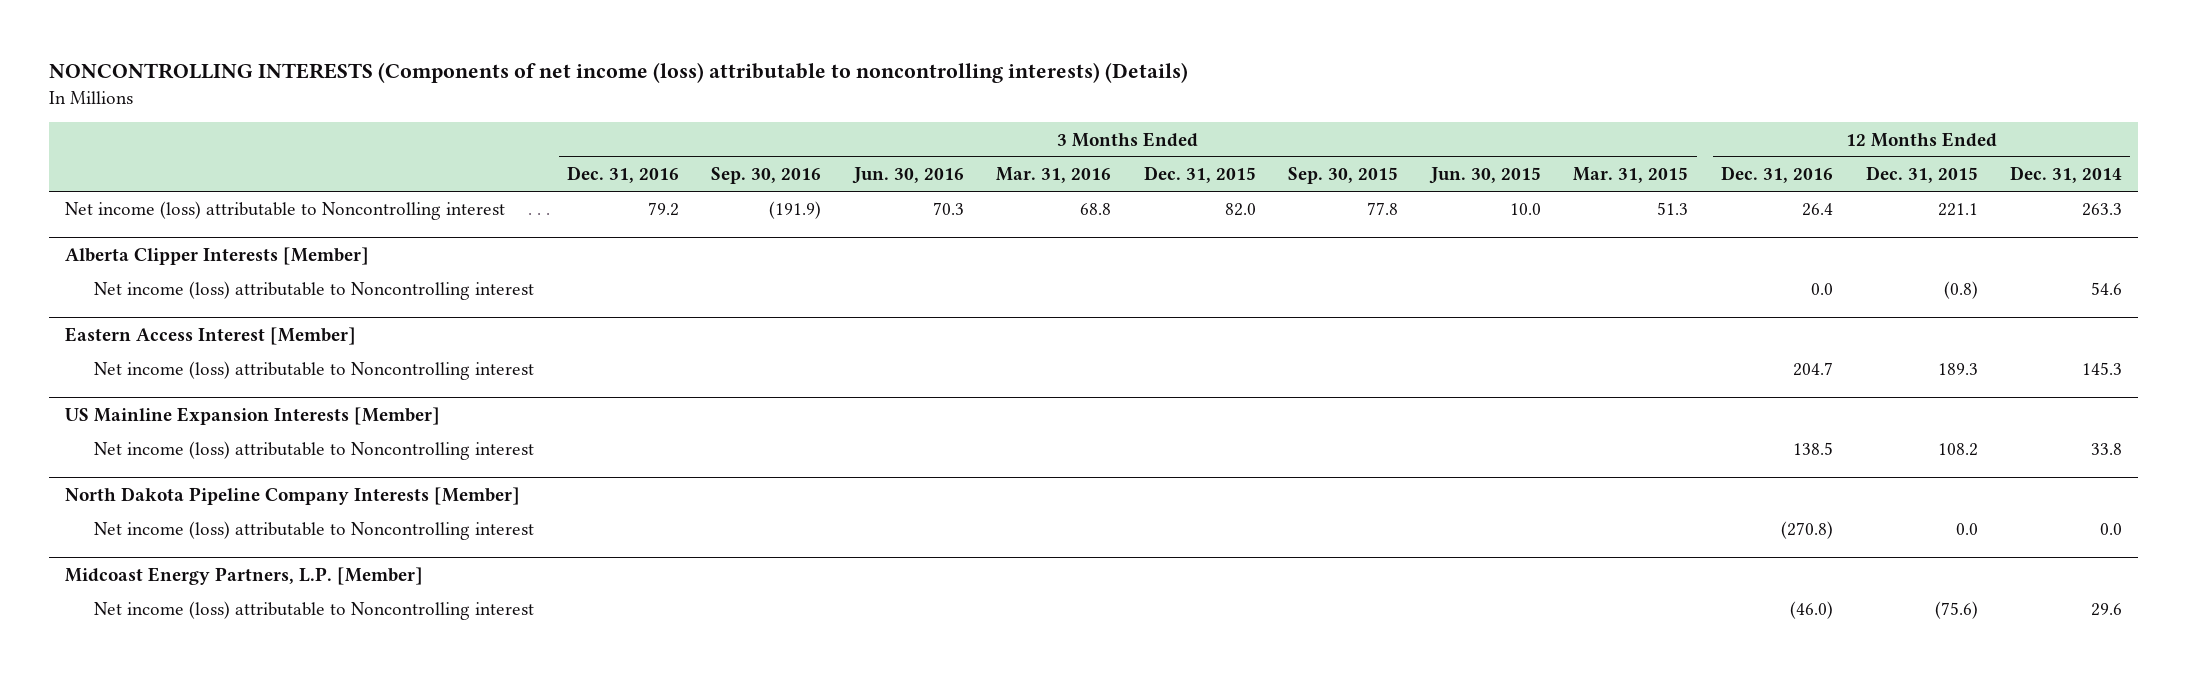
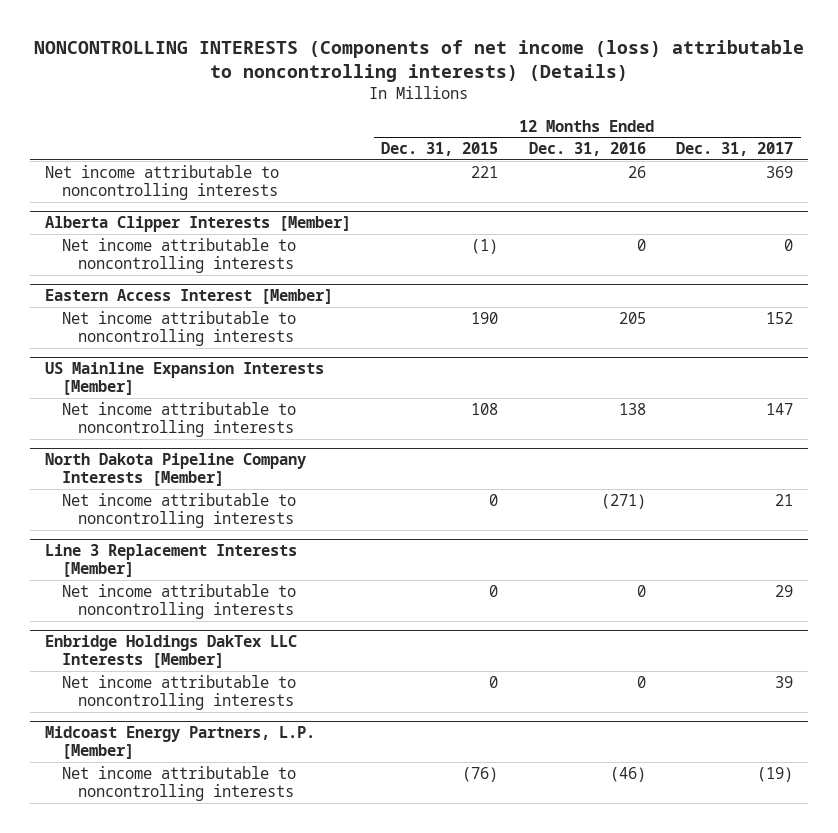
- | 3 Months Ended Dec. 31, 2016 | 3 Months Ended Sep. 30, 2016 | 3 Months Ended Jun. 30, 2016 | 3 Months Ended Mar. 31, 2016 | 3 Months Ended Dec. 31, 2015 | 3 Months Ended Sep. 30, 2015 | 3 Months Ended Jun. 30, 2015 | 3 Months Ended Mar. 31, 2015 | 12 Months Ended Dec. 31, 2016 | 12 Months Ended Dec. 31, 2015 | 12 Months Ended Dec. 31, 2014
+ | 12 Months Ended Dec. 31, 2015 | 12 Months Ended Dec. 31, 2016 | 12 Months Ended Dec. 31, 2017
- Net income (loss) attributable to Noncontrolling interest | 79.2 | (191.9) | 70.3 | 68.8 | 82.0 | 77.8 | 10.0 | 51.3 | 26.4 | 221.1 | 263.3
+ Net income attributable to noncontrolling interests | 221 | 26 | 369
@ Alberta Clipper Interests [Member]
- Net income (loss) attributable to Noncontrolling interest | | | | | | | | | 0.0 | (0.8) | 54.6
+ Net income attributable to noncontrolling interests | (1) | 0 | 0
@ Eastern Access Interest [Member]
- Net income (loss) attributable to Noncontrolling interest | | | | | | | | | 204.7 | 189.3 | 145.3
+ Net income attributable to noncontrolling interests | 190 | 205 | 152
@ US Mainline Expansion Interests [Member]
- Net income (loss) attributable to Noncontrolling interest | | | | | | | | | 138.5 | 108.2 | 33.8
+ Net income attributable to noncontrolling interests | 108 | 138 | 147
@ North Dakota Pipeline Company Interests [Member]
- Net income (loss) attributable to Noncontrolling interest | | | | | | | | | (270.8) | 0.0 | 0.0
+ Net income attributable to noncontrolling interests | 0 | (271) | 21
+ Line 3 Replacement Interests [Member]
+ Net income attributable to noncontrolling interests | 0 | 0 | 29
+ Enbridge Holdings DakTex LLC Interests [Member]
+ Net income attributable to noncontrolling interests | 0 | 0 | 39
@ Midcoast Energy Partners, L.P. [Member]
- Net income (loss) attributable to Noncontrolling interest | | | | | | | | | (46.0) | (75.6) | 29.6
+ Net income attributable to noncontrolling interests | (76) | (46) | (19)

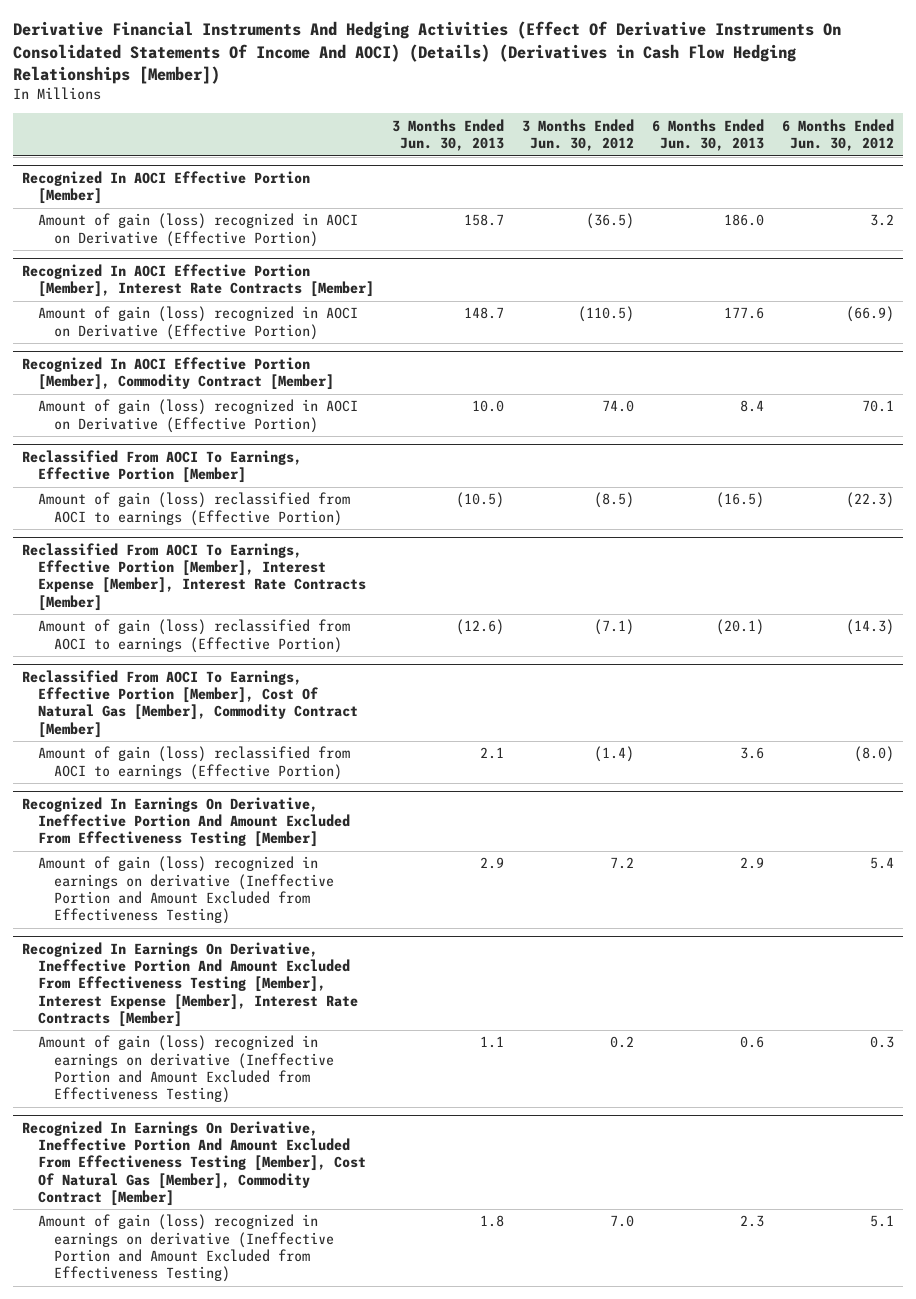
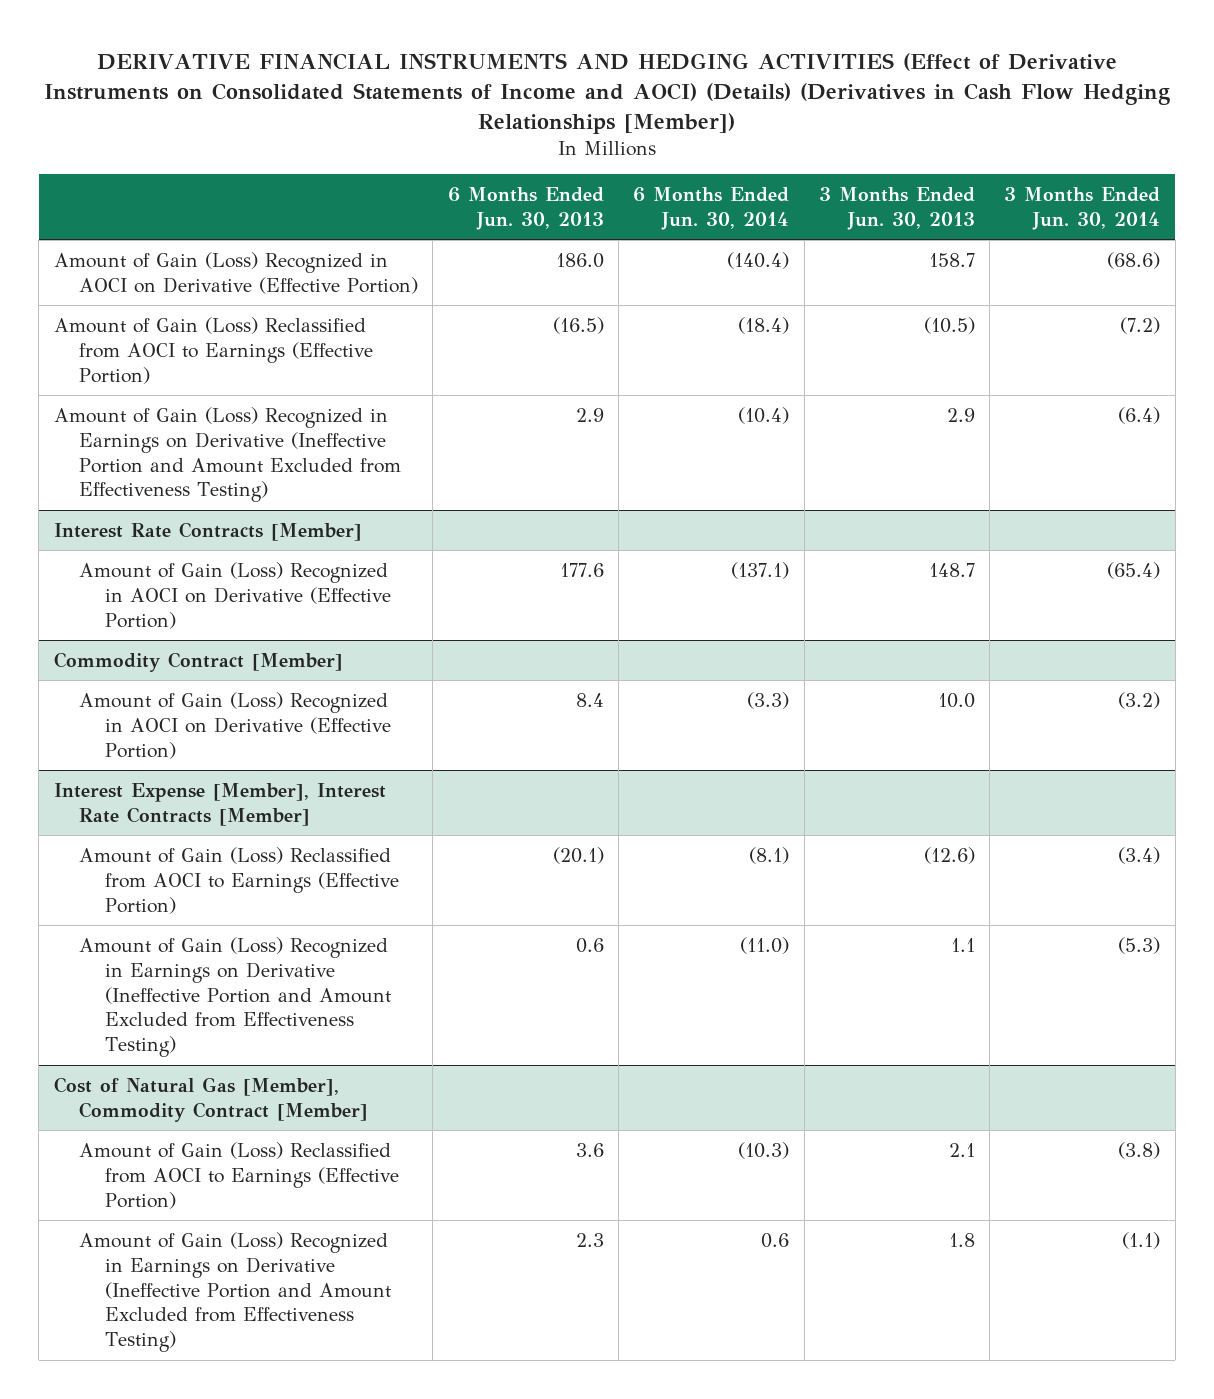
- Derivative Financial Instruments And Hedging Activities (Effect Of Derivative Instruments On Consolidated Statements Of Income And AOCI) (Details) (Derivatives in Cash Flow Hedging Relationships [Member])
+ DERIVATIVE FINANCIAL INSTRUMENTS AND HEDGING ACTIVITIES (Effect of Derivative Instruments on Consolidated Statements of Income and AOCI) (Details) (Derivatives in Cash Flow Hedging Relationships [Member])
- | 3 Months Ended Jun. 30, 2013 | 3 Months Ended Jun. 30, 2012 | 6 Months Ended Jun. 30, 2013 | 6 Months Ended Jun. 30, 2012
+ | 6 Months Ended Jun. 30, 2013 | 6 Months Ended Jun. 30, 2014 | 3 Months Ended Jun. 30, 2013 | 3 Months Ended Jun. 30, 2014
- Recognized In AOCI Effective Portion [Member]
- Amount of gain (loss) recognized in AOCI on Derivative (Effective Portion) | 158.7 | (36.5) | 186.0 | 3.2
- Recognized In AOCI Effective Portion [Member], Interest Rate Contracts [Member]
- Amount of gain (loss) recognized in AOCI on Derivative (Effective Portion) | 148.7 | (110.5) | 177.6 | (66.9)
- Recognized In AOCI Effective Portion [Member], Commodity Contract [Member]
- Amount of gain (loss) recognized in AOCI on Derivative (Effective Portion) | 10.0 | 74.0 | 8.4 | 70.1
- Reclassified From AOCI To Earnings, Effective Portion [Member]
- Amount of gain (loss) reclassified from AOCI to earnings (Effective Portion) | (10.5) | (8.5) | (16.5) | (22.3)
- Reclassified From AOCI To Earnings, Effective Portion [Member], Interest Expense [Member], Interest Rate Contracts [Member]
- Amount of gain (loss) reclassified from AOCI to earnings (Effective Portion) | (12.6) | (7.1) | (20.1) | (14.3)
- Reclassified From AOCI To Earnings, Effective Portion [Member], Cost Of Natural Gas [Member], Commodity Contract [Member]
- Amount of gain (loss) reclassified from AOCI to earnings (Effective Portion) | 2.1 | (1.4) | 3.6 | (8.0)
- Recognized In Earnings On Derivative, Ineffective Portion And Amount Excluded From Effectiveness Testing [Member]
- Amount of gain (loss) recognized in earnings on derivative (Ineffective Portion and Amount Excluded from Effectiveness Testing) | 2.9 | 7.2 | 2.9 | 5.4
- Recognized In Earnings On Derivative, Ineffective Portion And Amount Excluded From Effectiveness Testing [Member], Interest Expense [Member], Interest Rate Contracts [Member]
- Amount of gain (loss) recognized in earnings on derivative (Ineffective Portion and Amount Excluded from Effectiveness Testing) | 1.1 | 0.2 | 0.6 | 0.3
- Recognized In Earnings On Derivative, Ineffective Portion And Amount Excluded From Effectiveness Testing [Member], Cost Of Natural Gas [Member], Commodity Contract [Member]
- Amount of gain (loss) recognized in earnings on derivative (Ineffective Portion and Amount Excluded from Effectiveness Testing) | 1.8 | 7.0 | 2.3 | 5.1
+ Amount of Gain (Loss) Recognized in AOCI on Derivative (Effective Portion) | 186.0 | (140.4) | 158.7 | (68.6)
+ Amount of Gain (Loss) Reclassified from AOCI to Earnings (Effective Portion) | (16.5) | (18.4) | (10.5) | (7.2)
+ Amount of Gain (Loss) Recognized in Earnings on Derivative (Ineffective Portion and Amount Excluded from Effectiveness Testing) | 2.9 | (10.4) | 2.9 | (6.4)
+ Interest Rate Contracts [Member]
+ Amount of Gain (Loss) Recognized in AOCI on Derivative (Effective Portion) | 177.6 | (137.1) | 148.7 | (65.4)
+ Commodity Contract [Member]
+ Amount of Gain (Loss) Recognized in AOCI on Derivative (Effective Portion) | 8.4 | (3.3) | 10.0 | (3.2)
+ Interest Expense [Member], Interest Rate Contracts [Member]
+ Amount of Gain (Loss) Reclassified from AOCI to Earnings (Effective Portion) | (20.1) | (8.1) | (12.6) | (3.4)
+ Amount of Gain (Loss) Recognized in Earnings on Derivative (Ineffective Portion and Amount Excluded from Effectiveness Testing) | 0.6 | (11.0) | 1.1 | (5.3)
+ Cost of Natural Gas [Member], Commodity Contract [Member]
+ Amount of Gain (Loss) Reclassified from AOCI to Earnings (Effective Portion) | 3.6 | (10.3) | 2.1 | (3.8)
+ Amount of Gain (Loss) Recognized in Earnings on Derivative (Ineffective Portion and Amount Excluded from Effectiveness Testing) | 2.3 | 0.6 | 1.8 | (1.1)

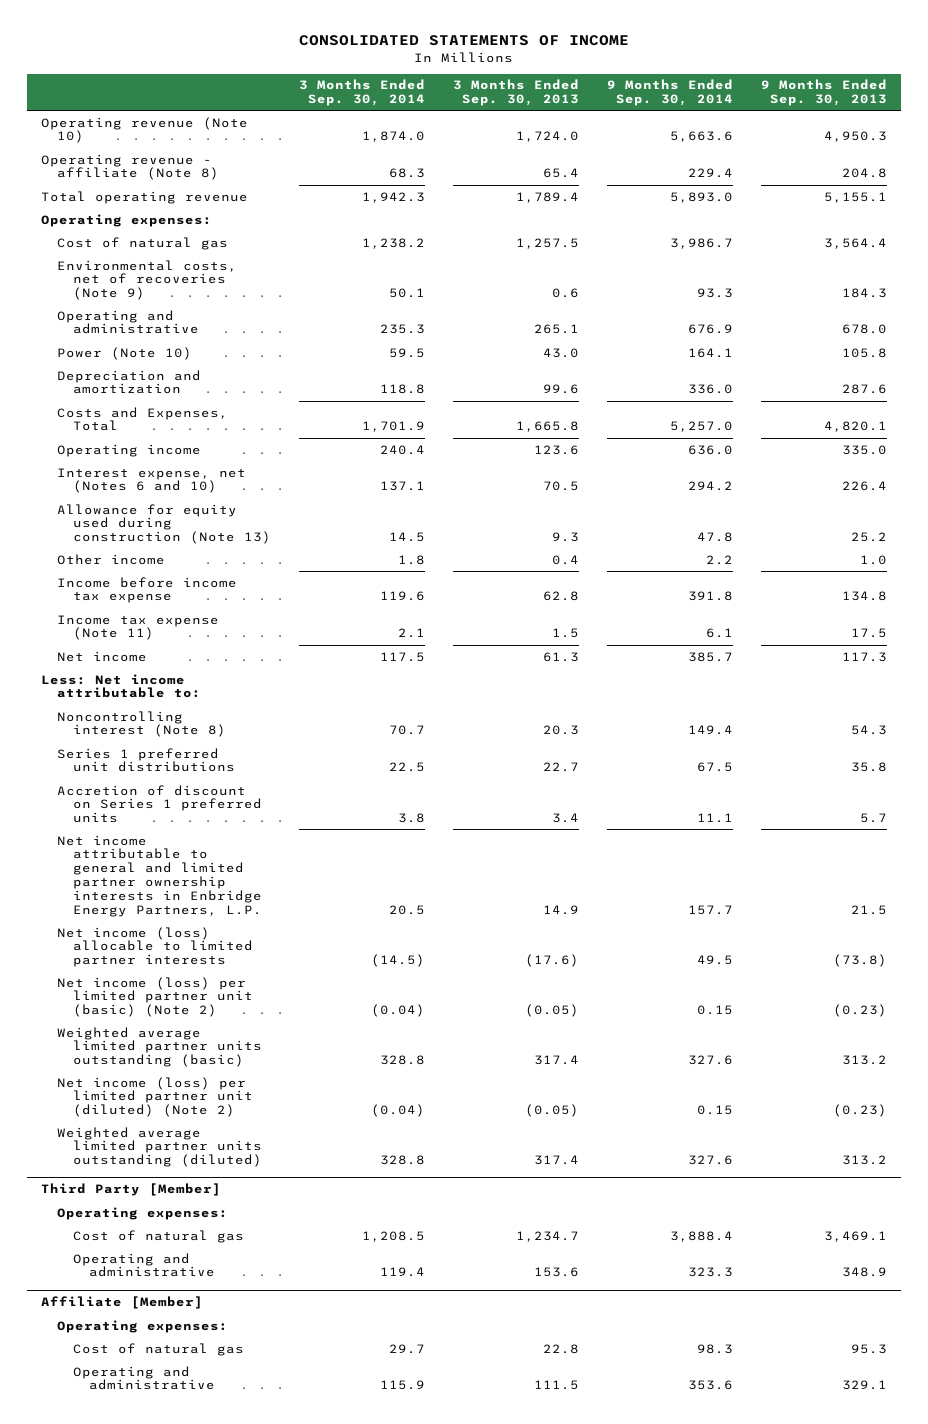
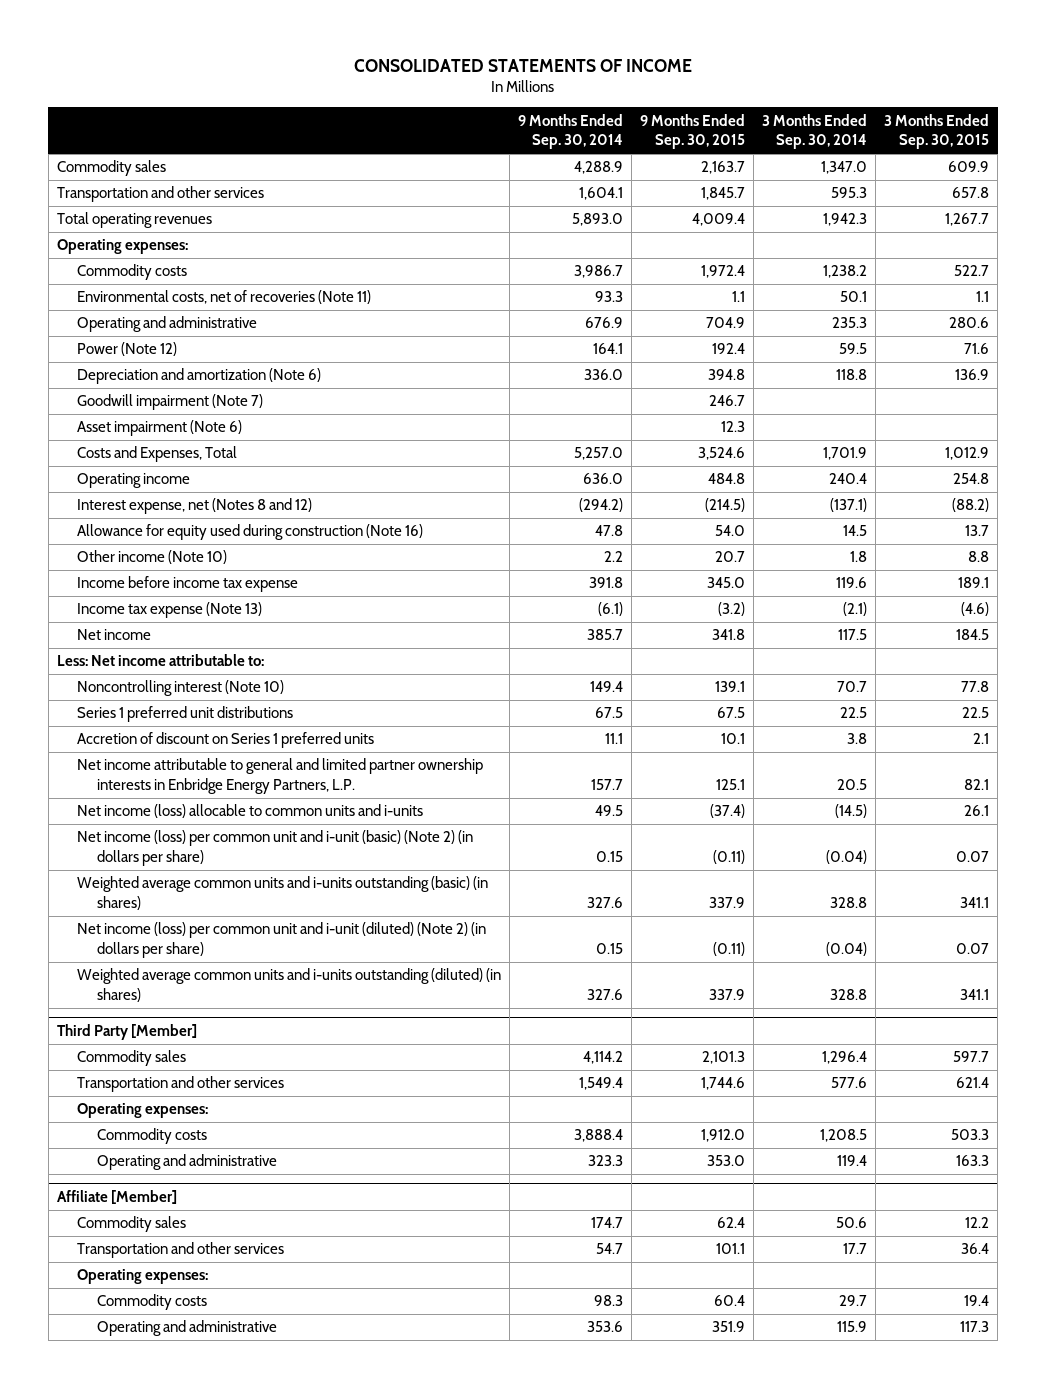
- | 3 Months Ended Sep. 30, 2014 | 3 Months Ended Sep. 30, 2013 | 9 Months Ended Sep. 30, 2014 | 9 Months Ended Sep. 30, 2013
+ | 9 Months Ended Sep. 30, 2014 | 9 Months Ended Sep. 30, 2015 | 3 Months Ended Sep. 30, 2014 | 3 Months Ended Sep. 30, 2015
- Operating revenue (Note 10) | 1,874.0 | 1,724.0 | 5,663.6 | 4,950.3
- Operating revenue - affiliate (Note 8) | 68.3 | 65.4 | 229.4 | 204.8
- Total operating revenue | 1,942.3 | 1,789.4 | 5,893.0 | 5,155.1
+ Commodity sales | 4,288.9 | 2,163.7 | 1,347.0 | 609.9
+ Transportation and other services | 1,604.1 | 1,845.7 | 595.3 | 657.8
+ Total operating revenues | 5,893.0 | 4,009.4 | 1,942.3 | 1,267.7
- Cost of natural gas | 1,238.2 | 1,257.5 | 3,986.7 | 3,564.4
- Environmental costs, net of recoveries (Note 9) | 50.1 | 0.6 | 93.3 | 184.3
+ Commodity costs | 3,986.7 | 1,972.4 | 1,238.2 | 522.7
+ Environmental costs, net of recoveries (Note 11) | 93.3 | 1.1 | 50.1 | 1.1
- Power (Note 10) | 59.5 | 43.0 | 164.1 | 105.8
- Depreciation and amortization | 118.8 | 99.6 | 336.0 | 287.6
+ Power (Note 12) | 164.1 | 192.4 | 59.5 | 71.6
+ Depreciation and amortization (Note 6) | 336.0 | 394.8 | 118.8 | 136.9
+ Goodwill impairment (Note 7) | | 246.7 | |
+ Asset impairment (Note 6) | | 12.3 | |
- Interest expense, net (Notes 6 and 10) | 137.1 | 70.5 | 294.2 | 226.4
- Allowance for equity used during construction (Note 13) | 14.5 | 9.3 | 47.8 | 25.2
- Other income | 1.8 | 0.4 | 2.2 | 1.0
+ Interest expense, net (Notes 8 and 12) | (294.2) | (214.5) | (137.1) | (88.2)
+ Allowance for equity used during construction (Note 16) | 47.8 | 54.0 | 14.5 | 13.7
+ Other income (Note 10) | 2.2 | 20.7 | 1.8 | 8.8
- Income tax expense (Note 11) | 2.1 | 1.5 | 6.1 | 17.5
+ Income tax expense (Note 13) | (6.1) | (3.2) | (2.1) | (4.6)
- Noncontrolling interest (Note 8) | 70.7 | 20.3 | 149.4 | 54.3
+ Noncontrolling interest (Note 10) | 149.4 | 139.1 | 70.7 | 77.8
- Net income (loss) allocable to limited partner interests | (14.5) | (17.6) | 49.5 | (73.8)
- Net income (loss) per limited partner unit (basic) (Note 2) | (0.04) | (0.05) | 0.15 | (0.23)
- Weighted average limited partner units outstanding (basic) | 328.8 | 317.4 | 327.6 | 313.2
- Net income (loss) per limited partner unit (diluted) (Note 2) | (0.04) | (0.05) | 0.15 | (0.23)
- Weighted average limited partner units outstanding (diluted) | 328.8 | 317.4 | 327.6 | 313.2
+ Net income (loss) allocable to common units and i-units | 49.5 | (37.4) | (14.5) | 26.1
+ Net income (loss) per common unit and i-unit (basic) (Note 2) (in dollars per share) | 0.15 | (0.11) | (0.04) | 0.07
+ Weighted average common units and i-units outstanding (basic) (in shares) | 327.6 | 337.9 | 328.8 | 341.1
+ Net income (loss) per common unit and i-unit (diluted) (Note 2) (in dollars per share) | 0.15 | (0.11) | (0.04) | 0.07
+ Weighted average common units and i-units outstanding (diluted) (in shares) | 327.6 | 337.9 | 328.8 | 341.1
@ Third Party [Member]
+ Commodity sales | 4,114.2 | 2,101.3 | 1,296.4 | 597.7
+ Transportation and other services | 1,549.4 | 1,744.6 | 577.6 | 621.4
- Cost of natural gas | 1,208.5 | 1,234.7 | 3,888.4 | 3,469.1
+ Commodity costs | 3,888.4 | 1,912.0 | 1,208.5 | 503.3
@ Affiliate [Member]
+ Commodity sales | 174.7 | 62.4 | 50.6 | 12.2
+ Transportation and other services | 54.7 | 101.1 | 17.7 | 36.4
- Cost of natural gas | 29.7 | 22.8 | 98.3 | 95.3
+ Commodity costs | 98.3 | 60.4 | 29.7 | 19.4

